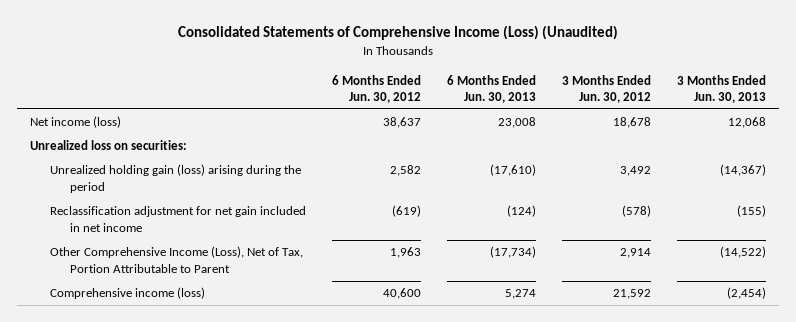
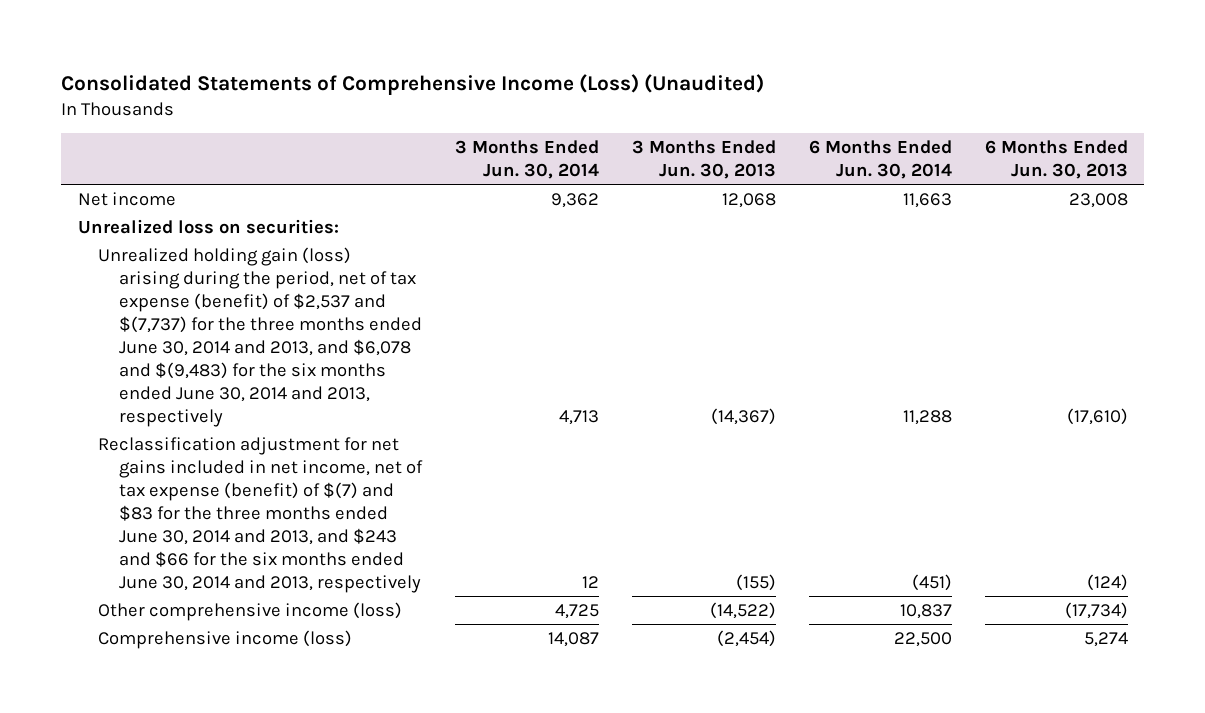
- | 6 Months Ended Jun. 30, 2012 | 6 Months Ended Jun. 30, 2013 | 3 Months Ended Jun. 30, 2012 | 3 Months Ended Jun. 30, 2013
+ | 3 Months Ended Jun. 30, 2014 | 3 Months Ended Jun. 30, 2013 | 6 Months Ended Jun. 30, 2014 | 6 Months Ended Jun. 30, 2013
- Net income (loss) | 38,637 | 23,008 | 18,678 | 12,068
+ Net income | 9,362 | 12,068 | 11,663 | 23,008
- Unrealized holding gain (loss) arising during the period | 2,582 | (17,610) | 3,492 | (14,367)
- Reclassification adjustment for net gain included in net income | (619) | (124) | (578) | (155)
- Other Comprehensive Income (Loss), Net of Tax, Portion Attributable to Parent | 1,963 | (17,734) | 2,914 | (14,522)
+ Unrealized holding gain (loss) arising during the period, net of tax expense (benefit) of $2,537 and $(7,737) for the three months ended June 30, 2014 and 2013, and $6,078 and $(9,483) for the six months ended June 30, 2014 and 2013, respectively | 4,713 | (14,367) | 11,288 | (17,610)
+ Reclassification adjustment for net gains included in net income, net of tax expense (benefit) of $(7) and $83 for the three months ended June 30, 2014 and 2013, and $243 and $66 for the six months ended June 30, 2014 and 2013, respectively | 12 | (155) | (451) | (124)
+ Other comprehensive income (loss) | 4,725 | (14,522) | 10,837 | (17,734)

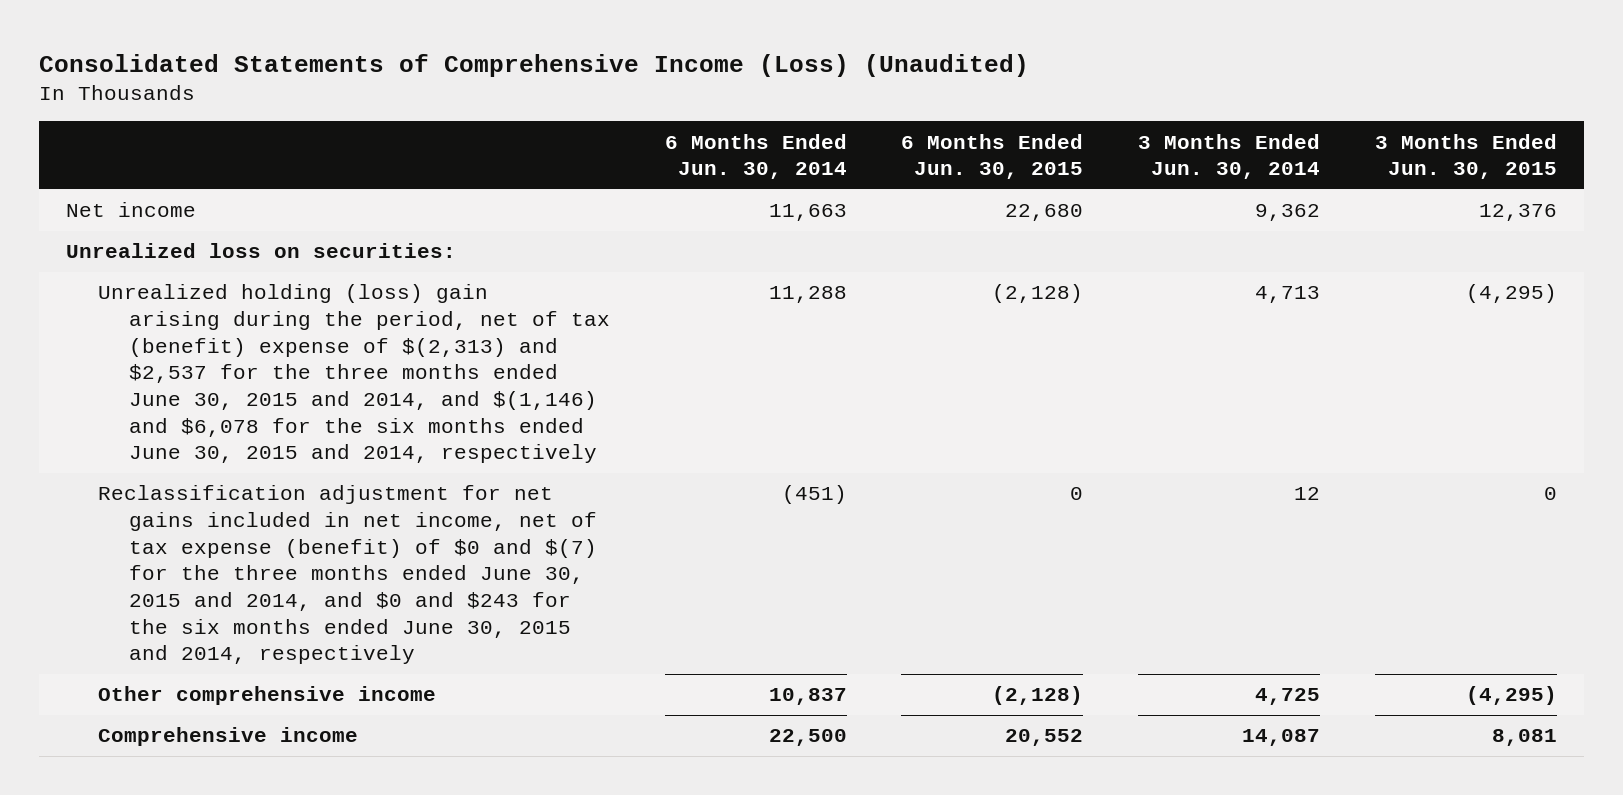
- | 3 Months Ended Jun. 30, 2014 | 3 Months Ended Jun. 30, 2013 | 6 Months Ended Jun. 30, 2014 | 6 Months Ended Jun. 30, 2013
+ | 6 Months Ended Jun. 30, 2014 | 6 Months Ended Jun. 30, 2015 | 3 Months Ended Jun. 30, 2014 | 3 Months Ended Jun. 30, 2015
- Unrealized holding gain (loss) arising during the period, net of tax expense (benefit) of $2,537 and $(7,737) for the three months ended June 30, 2014 and 2013, and $6,078 and $(9,483) for the six months ended June 30, 2014 and 2013, respectively | 4,713 | (14,367) | 11,288 | (17,610)
- Reclassification adjustment for net gains included in net income, net of tax expense (benefit) of $(7) and $83 for the three months ended June 30, 2014 and 2013, and $243 and $66 for the six months ended June 30, 2014 and 2013, respectively | 12 | (155) | (451) | (124)
- Other comprehensive income (loss) | 4,725 | (14,522) | 10,837 | (17,734)
- Comprehensive income (loss) | 14,087 | (2,454) | 22,500 | 5,274
+ Unrealized holding (loss) gain arising during the period, net of tax (benefit) expense of $(2,313) and $2,537 for the three months ended June 30, 2015 and 2014, and $(1,146) and $6,078 for the six months ended June 30, 2015 and 2014, respectively | 11,288 | (2,128) | 4,713 | (4,295)
+ Reclassification adjustment for net gains included in net income, net of tax expense (benefit) of $0 and $(7) for the three months ended June 30, 2015 and 2014, and $0 and $243 for the six months ended June 30, 2015 and 2014, respectively | (451) | 0 | 12 | 0
+ Other comprehensive income | 10,837 | (2,128) | 4,725 | (4,295)
+ Comprehensive income | 22,500 | 20,552 | 14,087 | 8,081

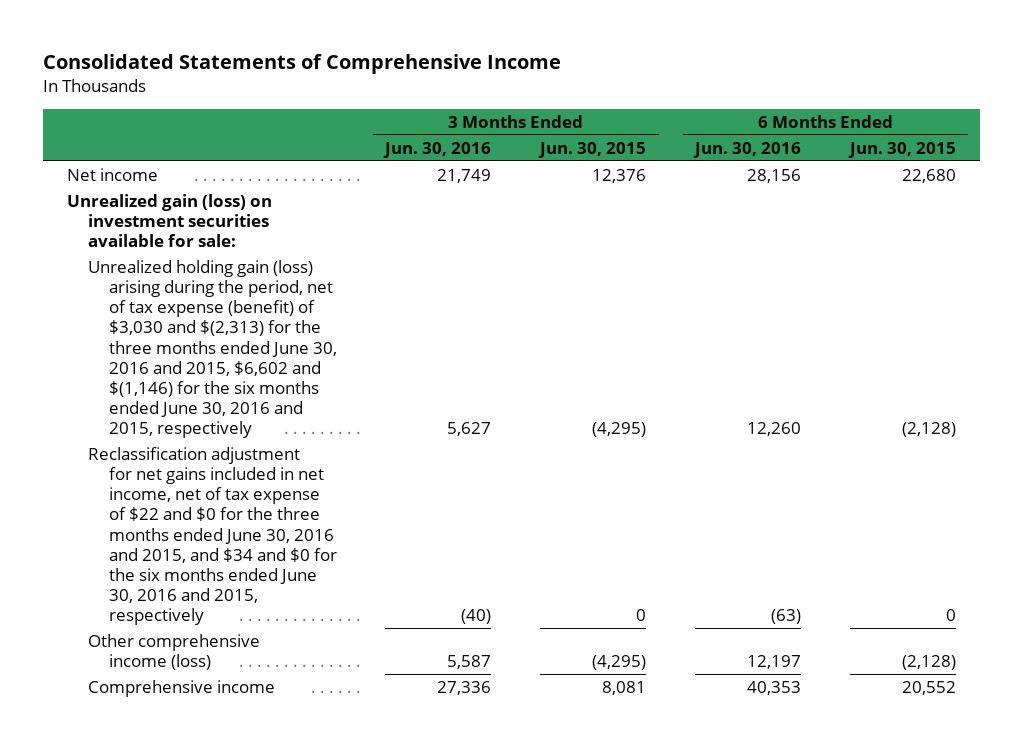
- Consolidated Statements of Comprehensive Income (Loss) (Unaudited)
+ Consolidated Statements of Comprehensive Income
- | 6 Months Ended Jun. 30, 2014 | 6 Months Ended Jun. 30, 2015 | 3 Months Ended Jun. 30, 2014 | 3 Months Ended Jun. 30, 2015
+ | 3 Months Ended Jun. 30, 2016 | 3 Months Ended Jun. 30, 2015 | 6 Months Ended Jun. 30, 2016 | 6 Months Ended Jun. 30, 2015
- Unrealized loss on securities:
- Unrealized holding (loss) gain arising during the period, net of tax (benefit) expense of $(2,313) and $2,537 for the three months ended June 30, 2015 and 2014, and $(1,146) and $6,078 for the six months ended June 30, 2015 and 2014, respectively | 11,288 | (2,128) | 4,713 | (4,295)
- Reclassification adjustment for net gains included in net income, net of tax expense (benefit) of $0 and $(7) for the three months ended June 30, 2015 and 2014, and $0 and $243 for the six months ended June 30, 2015 and 2014, respectively | (451) | 0 | 12 | 0
- Other comprehensive income | 10,837 | (2,128) | 4,725 | (4,295)
+ Unrealized gain (loss) on investment securities available for sale:
+ Unrealized holding gain (loss) arising during the period, net of tax expense (benefit) of $3,030 and $(2,313) for the three months ended June 30, 2016 and 2015, $6,602 and $(1,146) for the six months ended June 30, 2016 and 2015, respectively | 5,627 | (4,295) | 12,260 | (2,128)
+ Reclassification adjustment for net gains included in net income, net of tax expense of $22 and $0 for the three months ended June 30, 2016 and 2015, and $34 and $0 for the six months ended June 30, 2016 and 2015, respectively | (40) | 0 | (63) | 0
+ Other comprehensive income (loss) | 5,587 | (4,295) | 12,197 | (2,128)

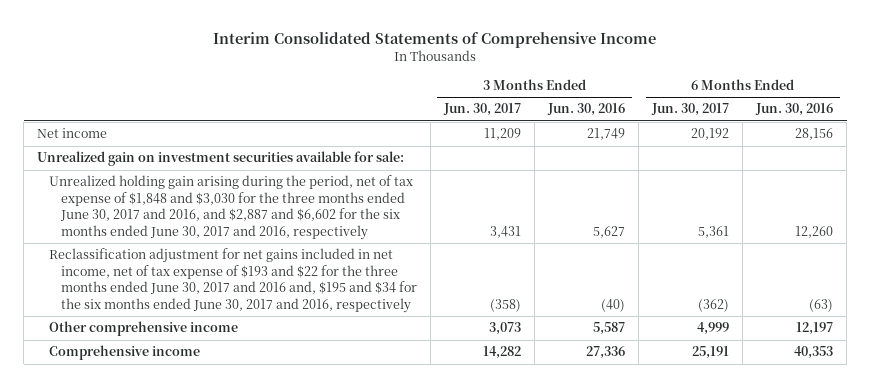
- Consolidated Statements of Comprehensive Income
+ Interim Consolidated Statements of Comprehensive Income
- | 3 Months Ended Jun. 30, 2016 | 3 Months Ended Jun. 30, 2015 | 6 Months Ended Jun. 30, 2016 | 6 Months Ended Jun. 30, 2015
+ | 3 Months Ended Jun. 30, 2017 | 3 Months Ended Jun. 30, 2016 | 6 Months Ended Jun. 30, 2017 | 6 Months Ended Jun. 30, 2016
- Unrealized gain (loss) on investment securities available for sale:
- Unrealized holding gain (loss) arising during the period, net of tax expense (benefit) of $3,030 and $(2,313) for the three months ended June 30, 2016 and 2015, $6,602 and $(1,146) for the six months ended June 30, 2016 and 2015, respectively | 5,627 | (4,295) | 12,260 | (2,128)
- Reclassification adjustment for net gains included in net income, net of tax expense of $22 and $0 for the three months ended June 30, 2016 and 2015, and $34 and $0 for the six months ended June 30, 2016 and 2015, respectively | (40) | 0 | (63) | 0
- Other comprehensive income (loss) | 5,587 | (4,295) | 12,197 | (2,128)
+ Unrealized gain on investment securities available for sale:
+ Unrealized holding gain arising during the period, net of tax expense of $1,848 and $3,030 for the three months ended June 30, 2017 and 2016, and $2,887 and $6,602 for the six months ended June 30, 2017 and 2016, respectively | 3,431 | 5,627 | 5,361 | 12,260
+ Reclassification adjustment for net gains included in net income, net of tax expense of $193 and $22 for the three months ended June 30, 2017 and 2016 and, $195 and $34 for the six months ended June 30, 2017 and 2016, respectively | (358) | (40) | (362) | (63)
+ Other comprehensive income | 3,073 | 5,587 | 4,999 | 12,197

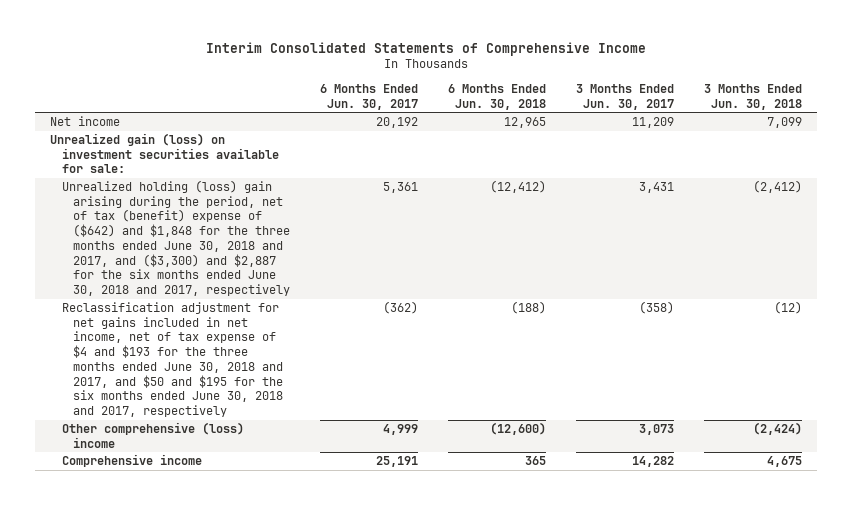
- | 3 Months Ended Jun. 30, 2017 | 3 Months Ended Jun. 30, 2016 | 6 Months Ended Jun. 30, 2017 | 6 Months Ended Jun. 30, 2016
+ | 6 Months Ended Jun. 30, 2017 | 6 Months Ended Jun. 30, 2018 | 3 Months Ended Jun. 30, 2017 | 3 Months Ended Jun. 30, 2018
- Unrealized gain on investment securities available for sale:
- Unrealized holding gain arising during the period, net of tax expense of $1,848 and $3,030 for the three months ended June 30, 2017 and 2016, and $2,887 and $6,602 for the six months ended June 30, 2017 and 2016, respectively | 3,431 | 5,627 | 5,361 | 12,260
- Reclassification adjustment for net gains included in net income, net of tax expense of $193 and $22 for the three months ended June 30, 2017 and 2016 and, $195 and $34 for the six months ended June 30, 2017 and 2016, respectively | (358) | (40) | (362) | (63)
- Other comprehensive income | 3,073 | 5,587 | 4,999 | 12,197
+ Unrealized gain (loss) on investment securities available for sale:
+ Unrealized holding (loss) gain arising during the period, net of tax (benefit) expense of ($642) and $1,848 for the three months ended June 30, 2018 and 2017, and ($3,300) and $2,887 for the six months ended June 30, 2018 and 2017, respectively | 5,361 | (12,412) | 3,431 | (2,412)
+ Reclassification adjustment for net gains included in net income, net of tax expense of $4 and $193 for the three months ended June 30, 2018 and 2017, and $50 and $195 for the six months ended June 30, 2018 and 2017, respectively | (362) | (188) | (358) | (12)
+ Other comprehensive (loss) income | 4,999 | (12,600) | 3,073 | (2,424)

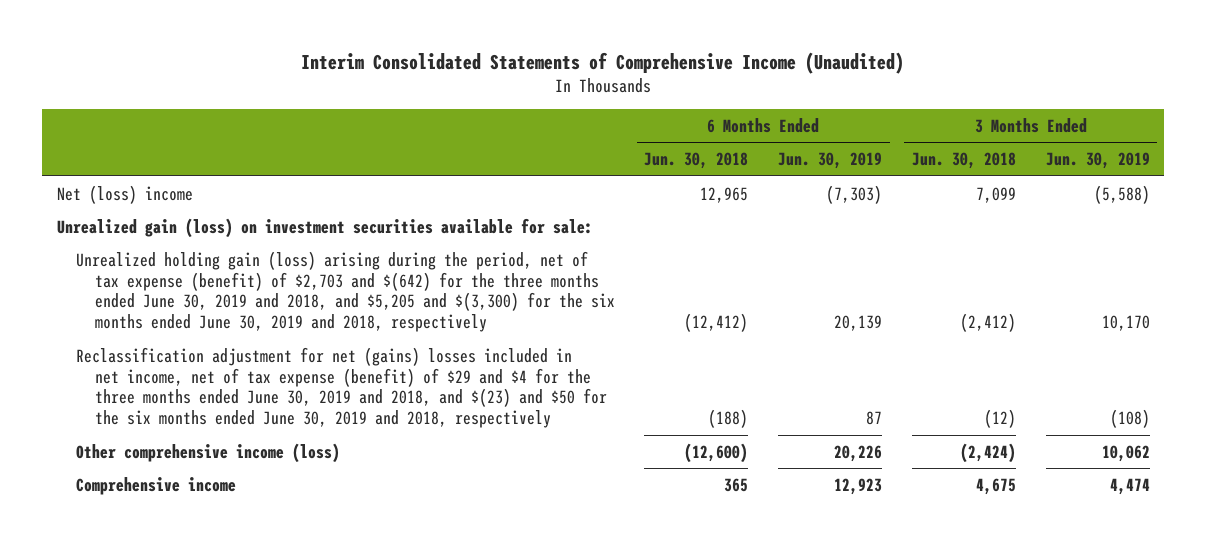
- Interim Consolidated Statements of Comprehensive Income
+ Interim Consolidated Statements of Comprehensive Income (Unaudited)
- | 6 Months Ended Jun. 30, 2017 | 6 Months Ended Jun. 30, 2018 | 3 Months Ended Jun. 30, 2017 | 3 Months Ended Jun. 30, 2018
+ | 6 Months Ended Jun. 30, 2018 | 6 Months Ended Jun. 30, 2019 | 3 Months Ended Jun. 30, 2018 | 3 Months Ended Jun. 30, 2019
- Net income | 20,192 | 12,965 | 11,209 | 7,099
+ Net (loss) income | 12,965 | (7,303) | 7,099 | (5,588)
- Unrealized holding (loss) gain arising during the period, net of tax (benefit) expense of ($642) and $1,848 for the three months ended June 30, 2018 and 2017, and ($3,300) and $2,887 for the six months ended June 30, 2018 and 2017, respectively | 5,361 | (12,412) | 3,431 | (2,412)
- Reclassification adjustment for net gains included in net income, net of tax expense of $4 and $193 for the three months ended June 30, 2018 and 2017, and $50 and $195 for the six months ended June 30, 2018 and 2017, respectively | (362) | (188) | (358) | (12)
- Other comprehensive (loss) income | 4,999 | (12,600) | 3,073 | (2,424)
+ Unrealized holding gain (loss) arising during the period, net of tax expense (benefit) of $2,703 and $(642) for the three months ended June 30, 2019 and 2018, and $5,205 and $(3,300) for the six months ended June 30, 2019 and 2018, respectively | (12,412) | 20,139 | (2,412) | 10,170
+ Reclassification adjustment for net (gains) losses included in net income, net of tax expense (benefit) of $29 and $4 for the three months ended June 30, 2019 and 2018, and $(23) and $50 for the six months ended June 30, 2019 and 2018, respectively | (188) | 87 | (12) | (108)
+ Other comprehensive income (loss) | (12,600) | 20,226 | (2,424) | 10,062

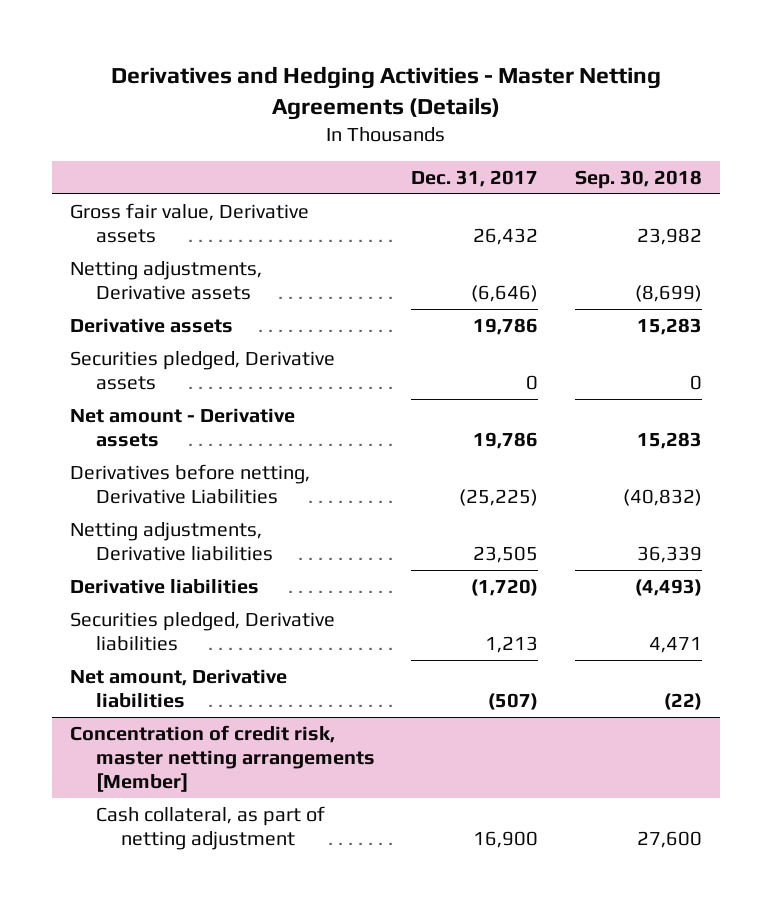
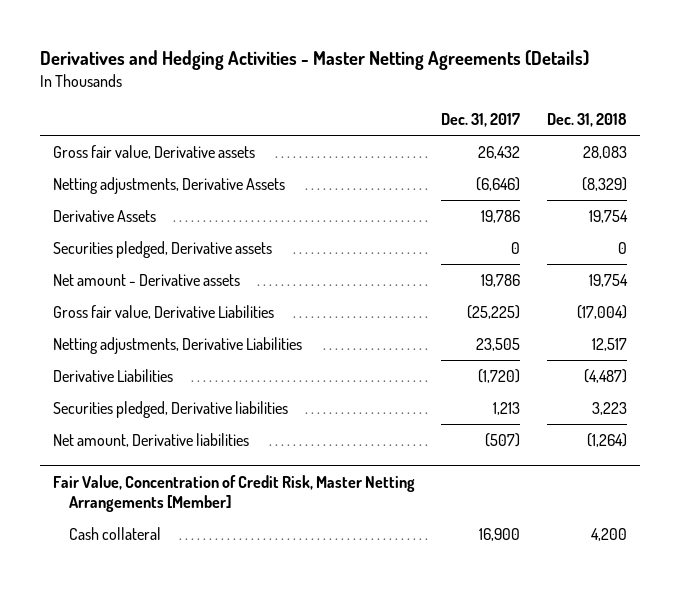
- | Dec. 31, 2017 | Sep. 30, 2018
+ | Dec. 31, 2017 | Dec. 31, 2018
- Netting adjustments, Derivative assets | (6,646) | (8,699)
- Derivative assets | 19,786 | 15,283
+ Netting adjustments, Derivative Assets | (6,646) | (8,329)
+ Derivative Assets | 19,786 | 19,754
- Derivatives before netting, Derivative Liabilities | (25,225) | (40,832)
- Netting adjustments, Derivative liabilities | 23,505 | 36,339
- Derivative liabilities | (1,720) | (4,493)
+ Gross fair value, Derivative Liabilities | (25,225) | (17,004)
+ Netting adjustments, Derivative Liabilities | 23,505 | 12,517
+ Derivative Liabilities | (1,720) | (4,487)
- Concentration of credit risk, master netting arrangements [Member]
- Cash collateral, as part of netting adjustment | 16,900 | 27,600
+ Fair Value, Concentration of Credit Risk, Master Netting Arrangements [Member]
+ Cash collateral | 16,900 | 4,200

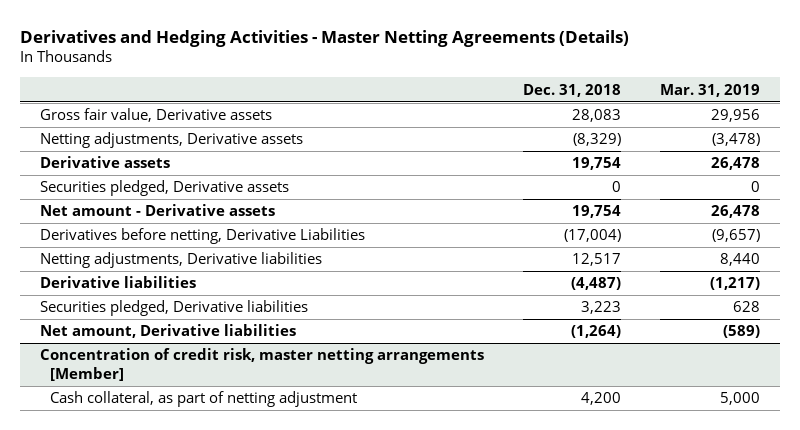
- | Dec. 31, 2017 | Dec. 31, 2018
+ | Dec. 31, 2018 | Mar. 31, 2019
- Netting adjustments, Derivative Assets | (6,646) | (8,329)
- Derivative Assets | 19,786 | 19,754
+ Netting adjustments, Derivative assets | (8,329) | (3,478)
+ Derivative assets | 19,754 | 26,478
- Gross fair value, Derivative Liabilities | (25,225) | (17,004)
- Netting adjustments, Derivative Liabilities | 23,505 | 12,517
- Derivative Liabilities | (1,720) | (4,487)
+ Derivatives before netting, Derivative Liabilities | (17,004) | (9,657)
+ Netting adjustments, Derivative liabilities | 12,517 | 8,440
+ Derivative liabilities | (4,487) | (1,217)
- Fair Value, Concentration of Credit Risk, Master Netting Arrangements [Member]
- Cash collateral | 16,900 | 4,200
+ Concentration of credit risk, master netting arrangements [Member]
+ Cash collateral, as part of netting adjustment | 4,200 | 5,000

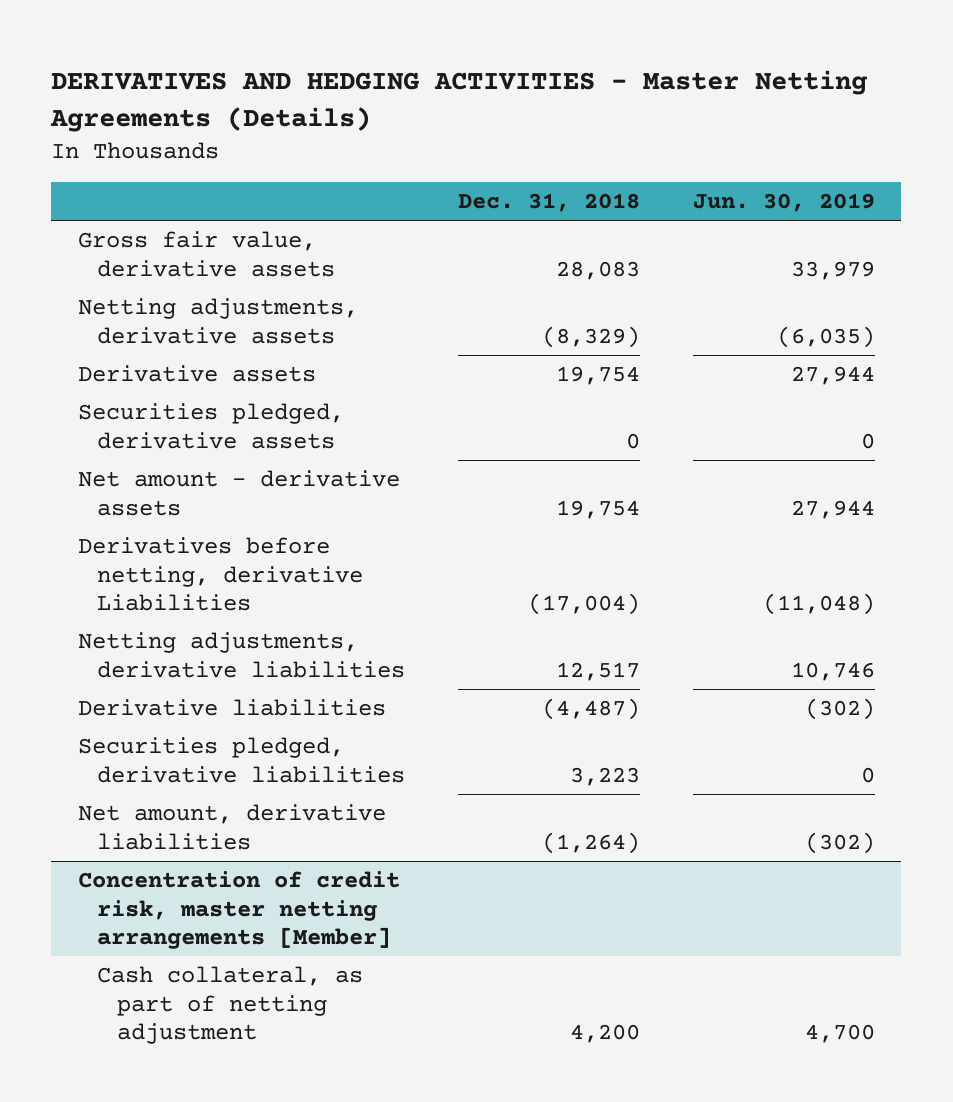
- Derivatives and Hedging Activities - Master Netting Agreements (Details)
+ DERIVATIVES AND HEDGING ACTIVITIES - Master Netting Agreements (Details)
- | Dec. 31, 2018 | Mar. 31, 2019
+ | Dec. 31, 2018 | Jun. 30, 2019
- Gross fair value, Derivative assets | 28,083 | 29,956
- Netting adjustments, Derivative assets | (8,329) | (3,478)
+ Gross fair value, derivative assets | 28,083 | 33,979
+ Netting adjustments, derivative assets | (8,329) | (6,035)
- Securities pledged, Derivative assets | 0 | 0
- Net amount - Derivative assets | 19,754 | 26,478
- Derivatives before netting, Derivative Liabilities | (17,004) | (9,657)
- Netting adjustments, Derivative liabilities | 12,517 | 8,440
+ Securities pledged, derivative assets | 0 | 0
+ Net amount - derivative assets | 19,754 | 27,944
+ Derivatives before netting, derivative Liabilities | (17,004) | (11,048)
+ Netting adjustments, derivative liabilities | 12,517 | 10,746
- Securities pledged, Derivative liabilities | 3,223 | 628
- Net amount, Derivative liabilities | (1,264) | (589)
+ Securities pledged, derivative liabilities | 3,223 | 0
+ Net amount, derivative liabilities | (1,264) | (302)

